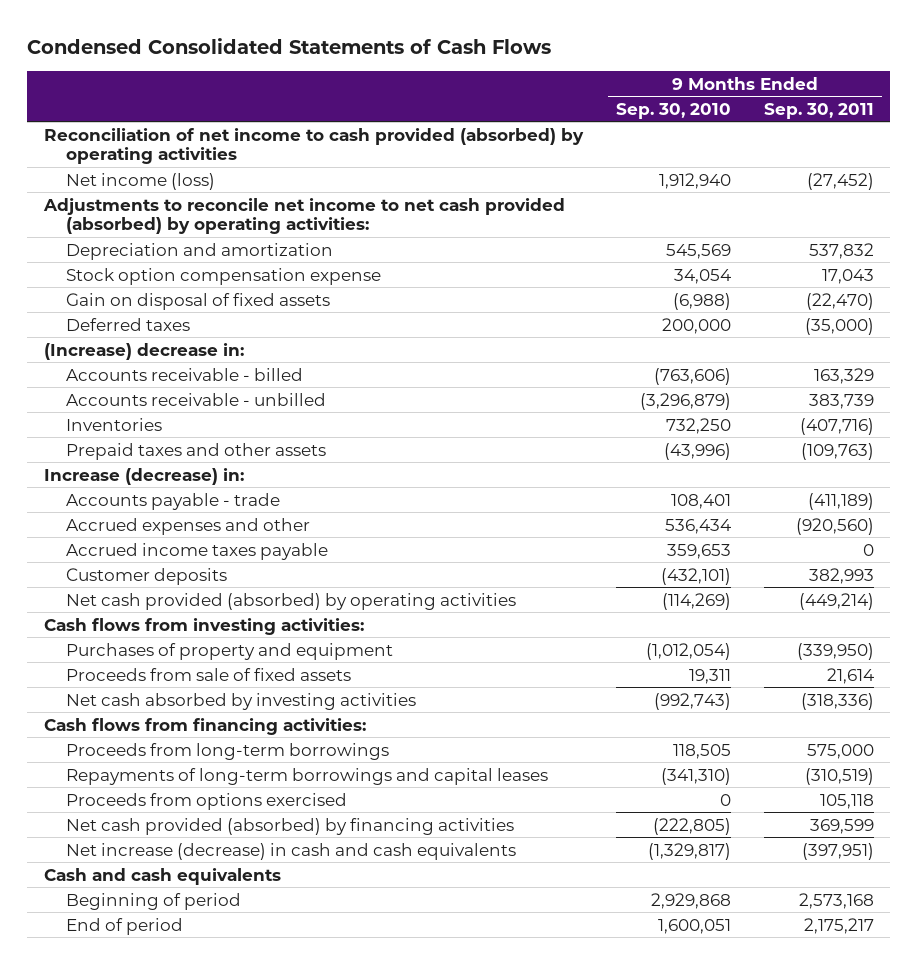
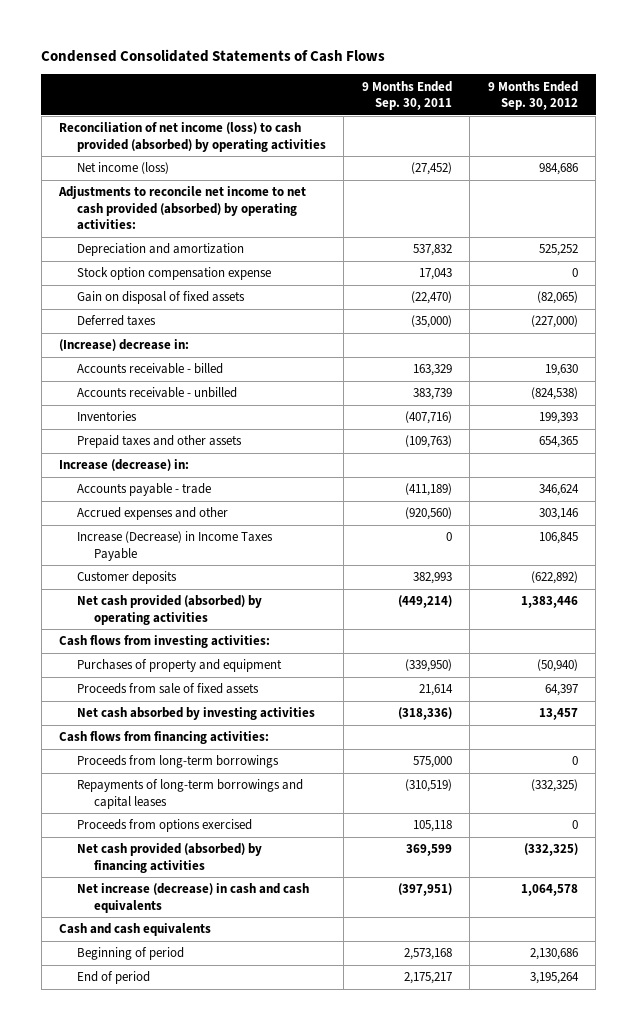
- | 9 Months Ended Sep. 30, 2010 | 9 Months Ended Sep. 30, 2011
+ | 9 Months Ended Sep. 30, 2011 | 9 Months Ended Sep. 30, 2012
- Reconciliation of net income to cash provided (absorbed) by operating activities
+ Reconciliation of net income (loss) to cash provided (absorbed) by operating activities
- Accrued income taxes payable | 359,653 | 0
+ Increase (Decrease) in Income Taxes Payable | 0 | 106,845

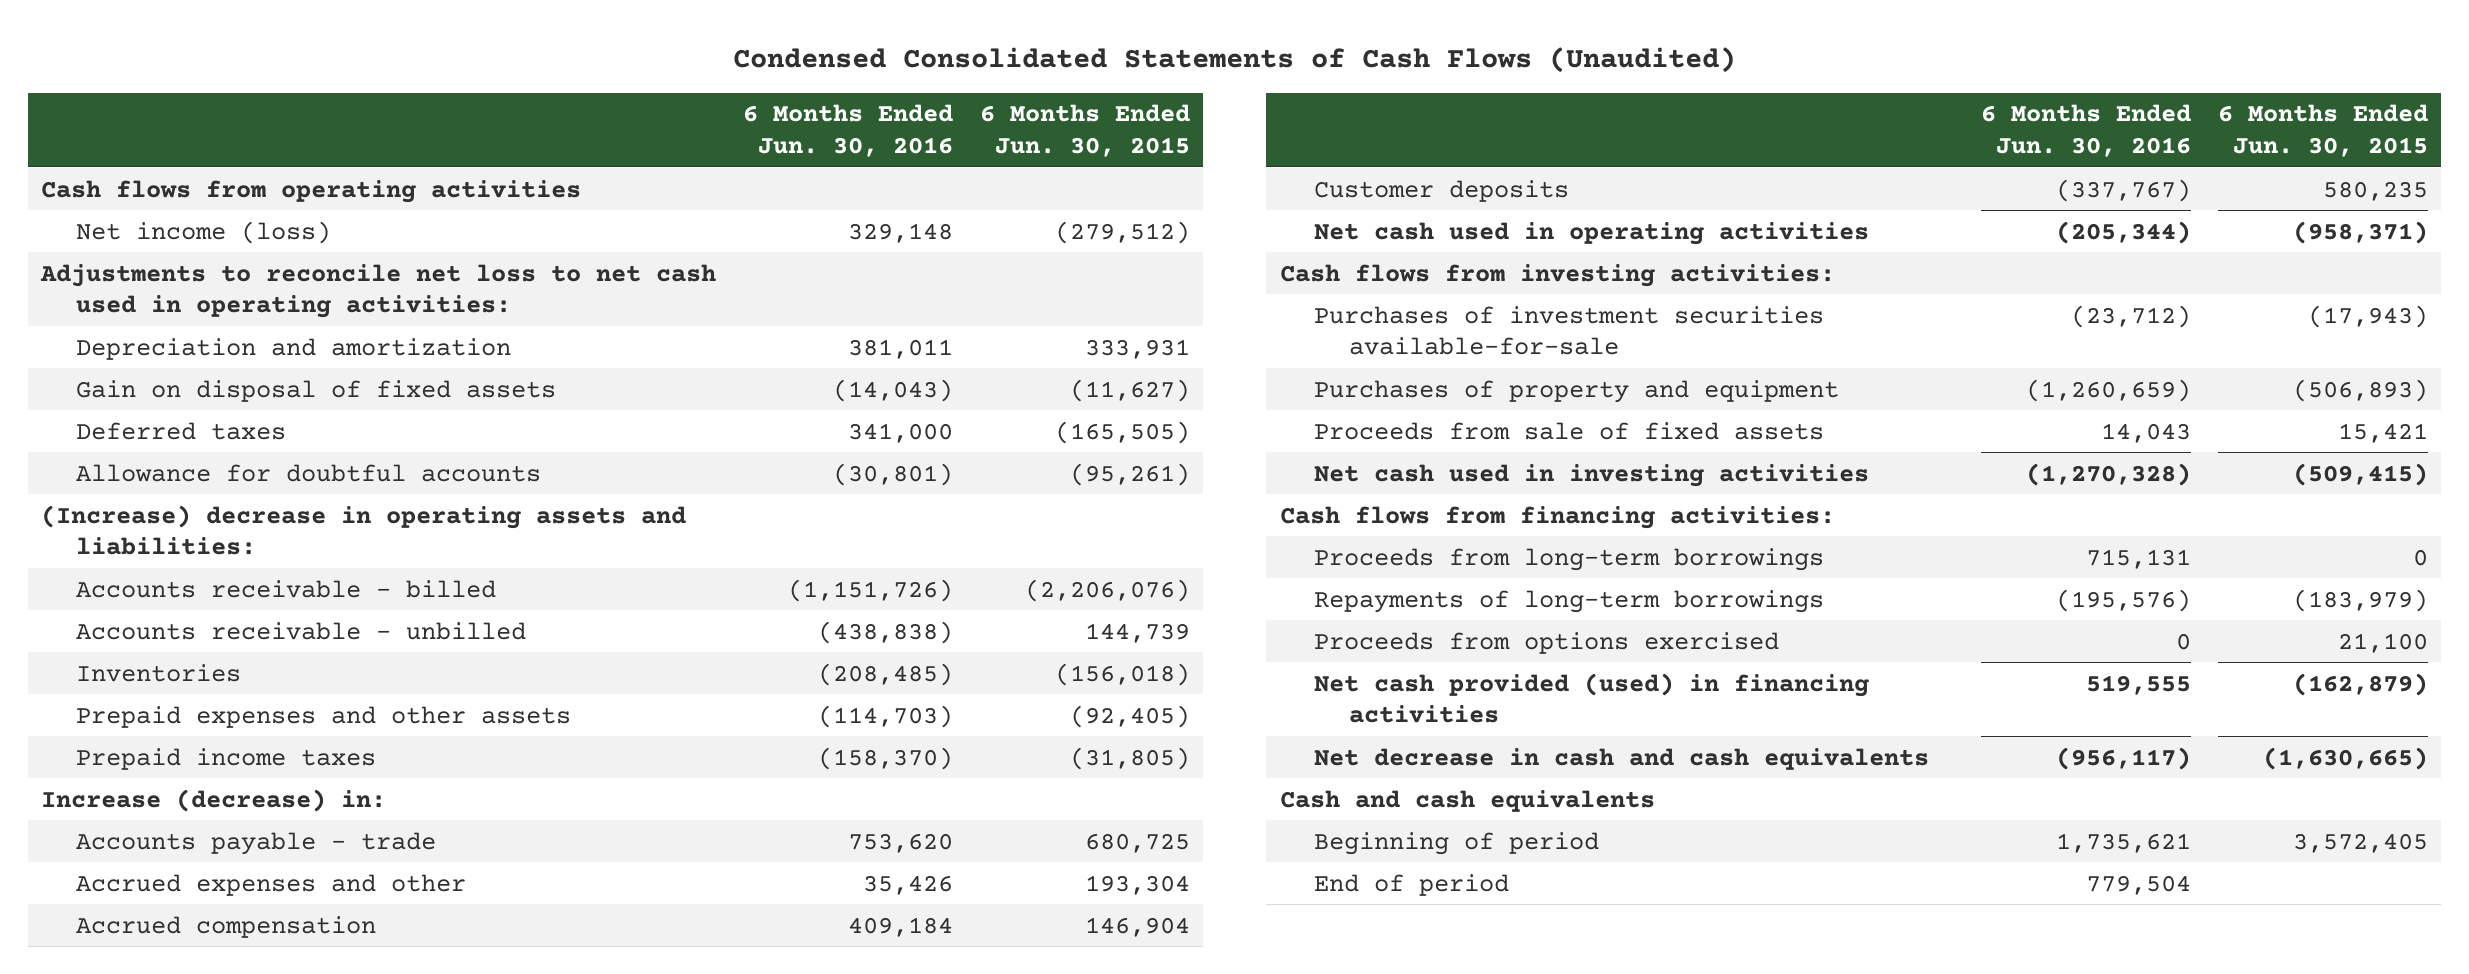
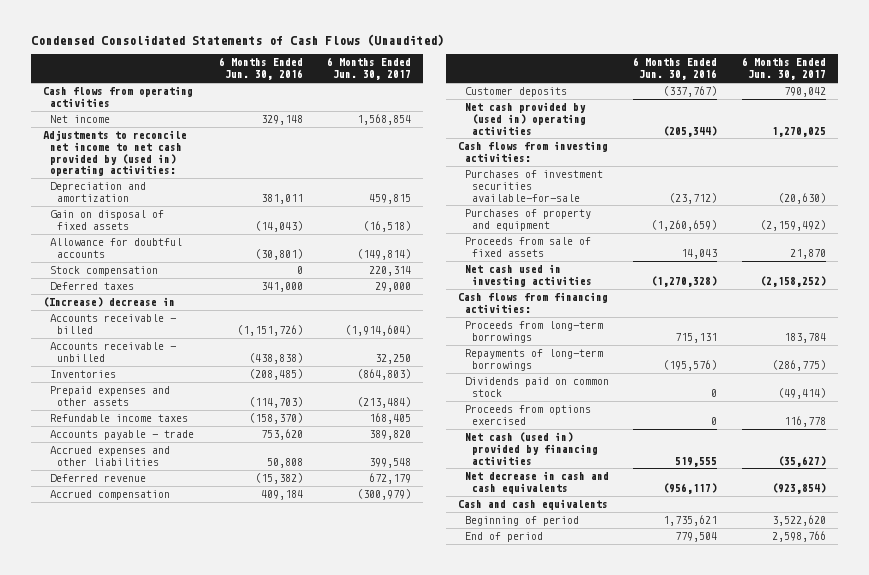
- | 6 Months Ended Jun. 30, 2016 | 6 Months Ended Jun. 30, 2015
+ | 6 Months Ended Jun. 30, 2016 | 6 Months Ended Jun. 30, 2017
- Net income (loss) | 329,148 | (279,512)
- Adjustments to reconcile net loss to net cash used in operating activities:
+ Net income | 329,148 | 1,568,854
+ Adjustments to reconcile net income to net cash provided by (used in) operating activities:
- (Increase) decrease in operating assets and liabilities:
+ Stock compensation | 0 | 220,314
moved down: Deferred taxes | 341,000 | 29,000
+ (Increase) decrease in
- Prepaid income taxes | (158,370) | (31,805)
- Increase (decrease) in:
+ Refundable income taxes | (158,370) | 168,405
- Accrued expenses and other | 35,426 | 193,304
+ Accrued expenses and other liabilities | 50,808 | 399,548
+ Deferred revenue | (15,382) | 672,179
- Net cash used in operating activities | (205,344) | (958,371)
+ Net cash provided by (used in) operating activities | (205,344) | 1,270,025
+ Dividends paid on common stock | 0 | (49,414)
- Net cash provided (used) in financing activities | 519,555 | (162,879)
+ Net cash (used in) provided by financing activities | 519,555 | (35,627)

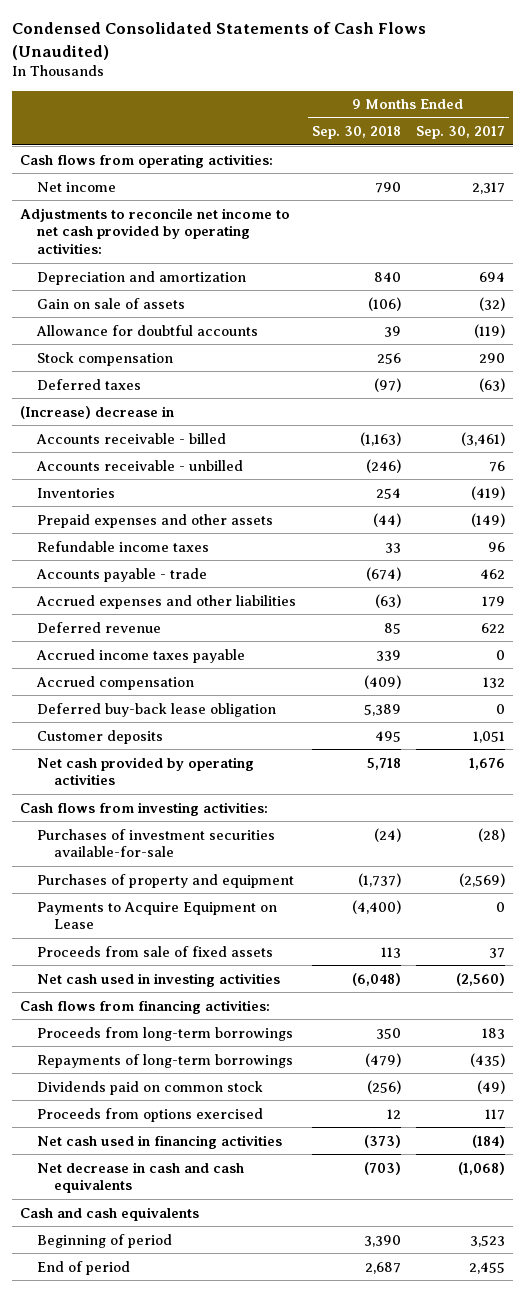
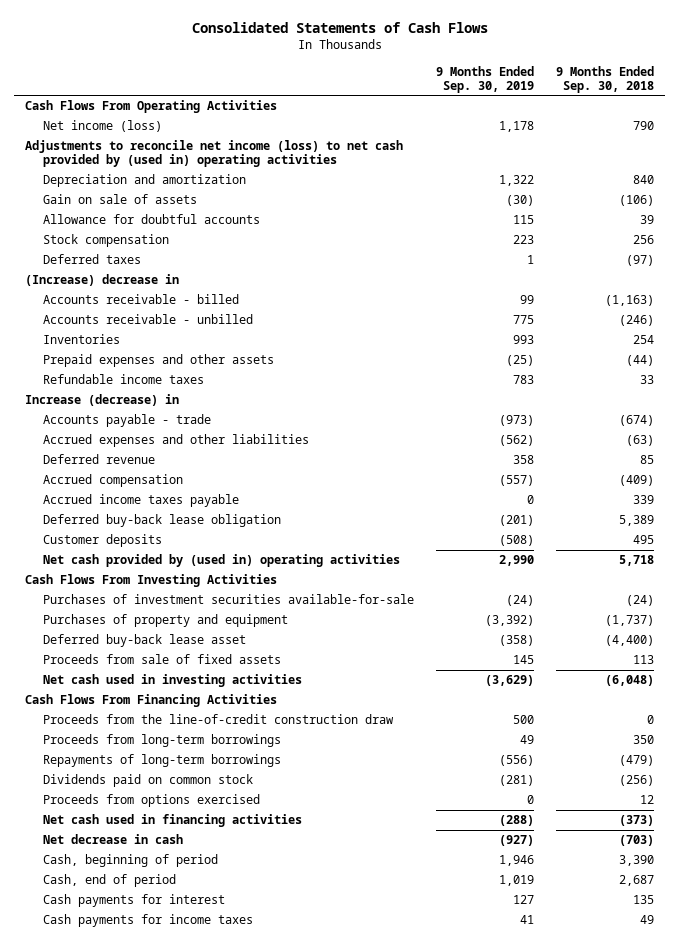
- Condensed Consolidated Statements of Cash Flows (Unaudited)
+ Consolidated Statements of Cash Flows
- | 9 Months Ended Sep. 30, 2018 | 9 Months Ended Sep. 30, 2017
+ | 9 Months Ended Sep. 30, 2019 | 9 Months Ended Sep. 30, 2018
- Cash flows from operating activities:
- Net income | 790 | 2,317
- Adjustments to reconcile net income to net cash provided by operating activities:
+ Cash Flows From Operating Activities
+ Net income (loss) | 1,178 | 790
+ Adjustments to reconcile net income (loss) to net cash provided by (used in) operating activities
+ Increase (decrease) in
moved down: Accrued income taxes payable | 0 | 339
- Net cash provided by operating activities | 5,718 | 1,676
- Cash flows from investing activities:
+ Net cash provided by (used in) operating activities | 2,990 | 5,718
+ Cash Flows From Investing Activities
- Payments to Acquire Equipment on Lease | (4,400) | 0
+ Deferred buy-back lease asset | (358) | (4,400)
- Cash flows from financing activities:
+ Cash Flows From Financing Activities
+ Proceeds from the line-of-credit construction draw | 500 | 0
- Net decrease in cash and cash equivalents | (703) | (1,068)
- Cash and cash equivalents
- Beginning of period | 3,390 | 3,523
- End of period | 2,687 | 2,455
+ Net decrease in cash | (927) | (703)
+ Cash, beginning of period | 1,946 | 3,390
+ Cash, end of period | 1,019 | 2,687
+ Cash payments for interest | 127 | 135
+ Cash payments for income taxes | 41 | 49

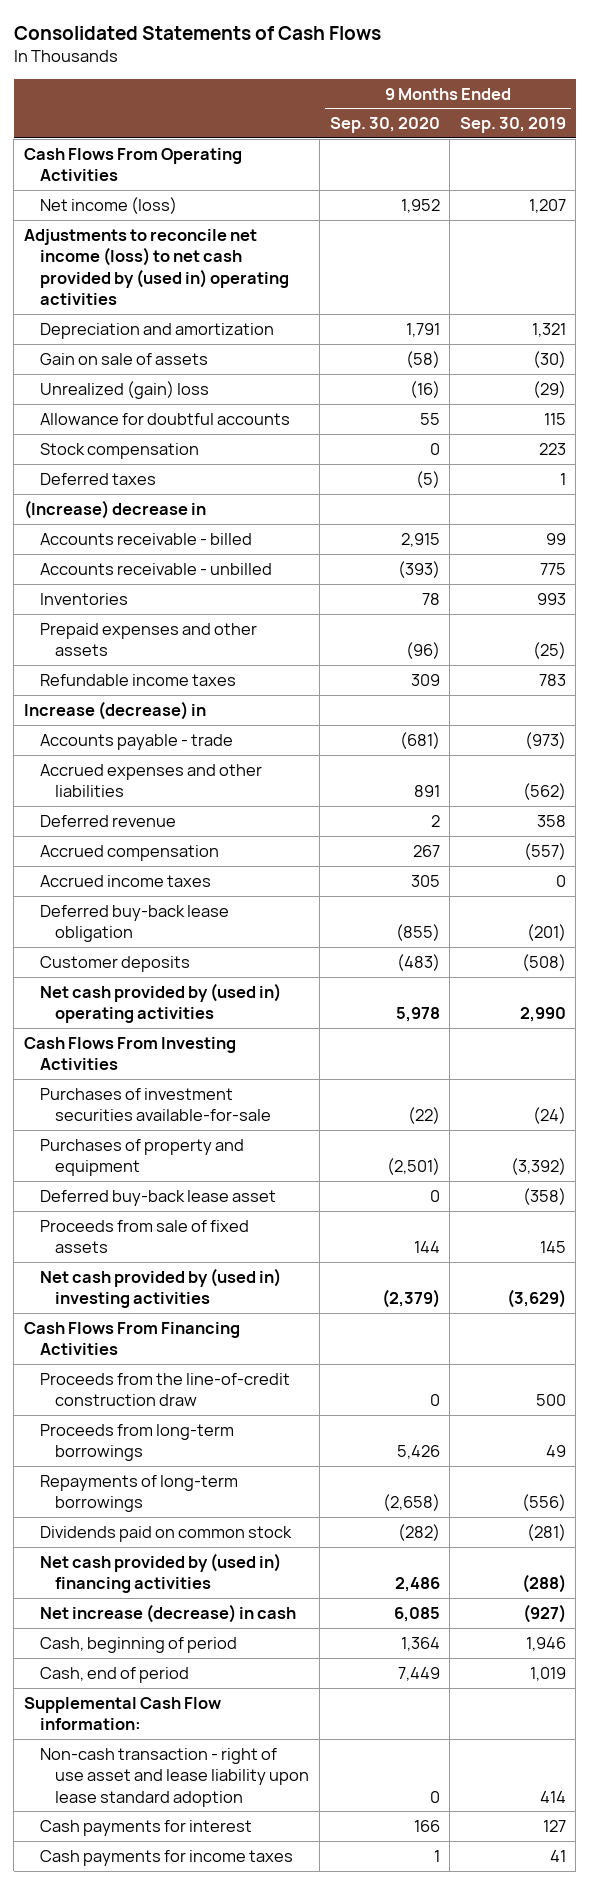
- | 9 Months Ended Sep. 30, 2019 | 9 Months Ended Sep. 30, 2018
+ | 9 Months Ended Sep. 30, 2020 | 9 Months Ended Sep. 30, 2019
- Net income (loss) | 1,178 | 790
+ Net income (loss) | 1,952 | 1,207
- Depreciation and amortization | 1,322 | 840
+ Depreciation and amortization | 1,791 | 1,321
+ Unrealized (gain) loss | (16) | (29)
- Accrued income taxes payable | 0 | 339
+ Accrued income taxes | 305 | 0
- Net cash used in investing activities | (3,629) | (6,048)
+ Net cash provided by (used in) investing activities | (2,379) | (3,629)
- Proceeds from options exercised | 0 | 12
- Net cash used in financing activities | (288) | (373)
- Net decrease in cash | (927) | (703)
+ Net cash provided by (used in) financing activities | 2,486 | (288)
+ Net increase (decrease) in cash | 6,085 | (927)
+ Supplemental Cash Flow information:
+ Non-cash transaction - right of use asset and lease liability upon lease standard adoption | 0 | 414

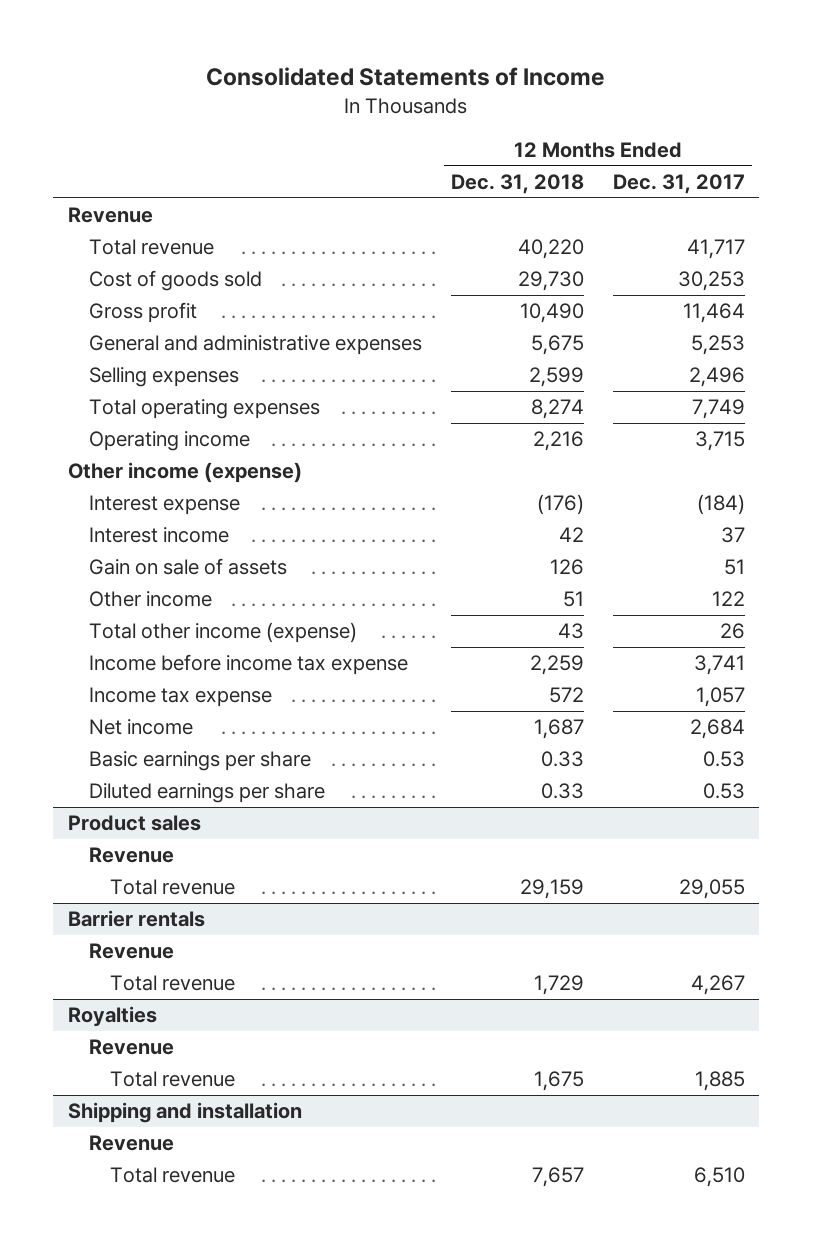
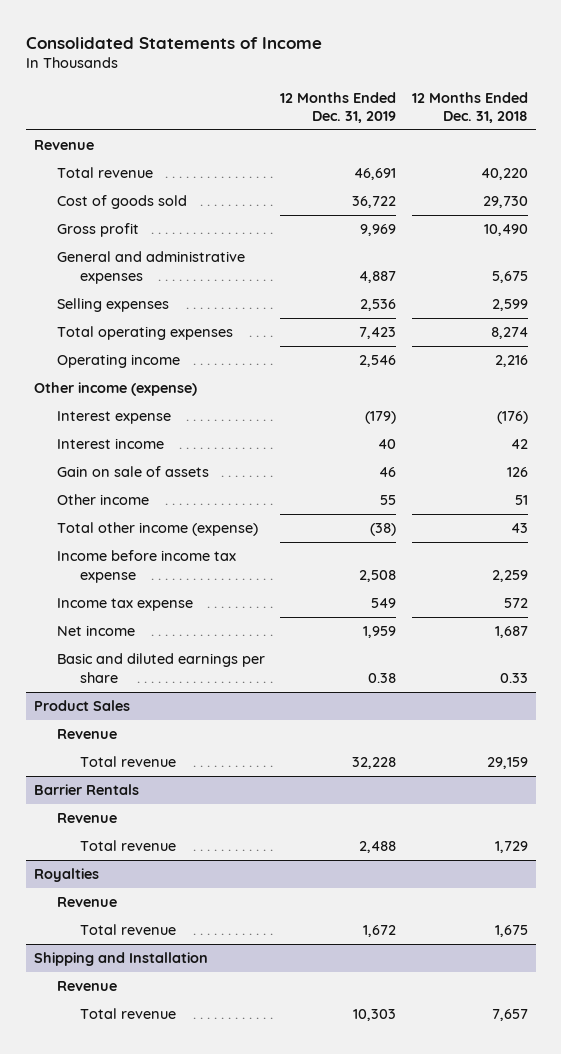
- | 12 Months Ended Dec. 31, 2018 | 12 Months Ended Dec. 31, 2017
+ | 12 Months Ended Dec. 31, 2019 | 12 Months Ended Dec. 31, 2018
- Basic earnings per share | 0.33 | 0.53
- Diluted earnings per share | 0.33 | 0.53
- Product sales
+ Basic and diluted earnings per share | 0.38 | 0.33
+ Product Sales
- Barrier rentals
+ Barrier Rentals
- Shipping and installation
+ Shipping and Installation

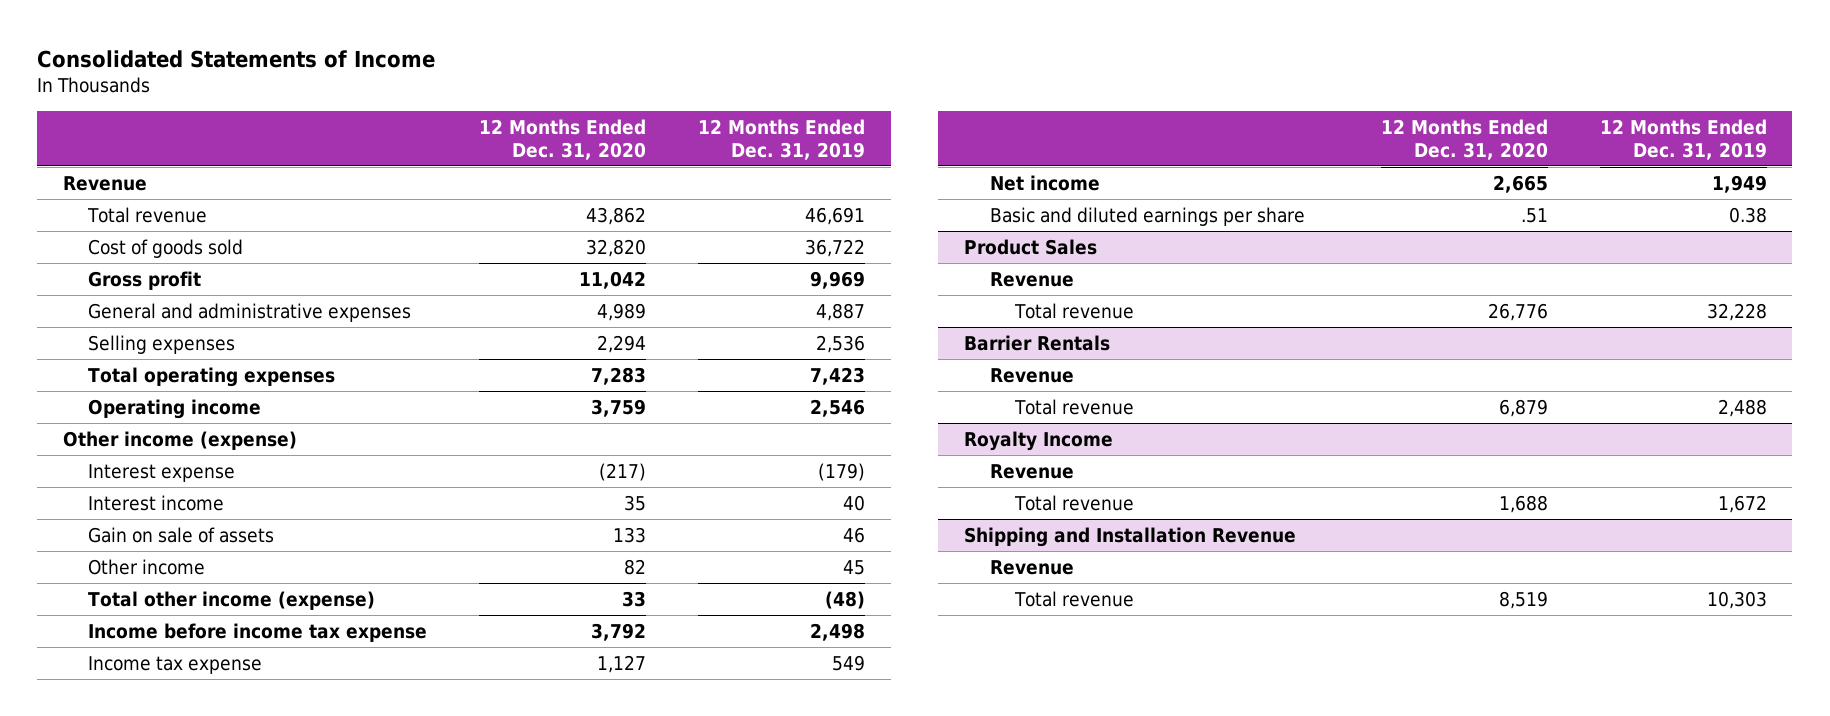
- | 12 Months Ended Dec. 31, 2019 | 12 Months Ended Dec. 31, 2018
+ | 12 Months Ended Dec. 31, 2020 | 12 Months Ended Dec. 31, 2019
- Other income | 55 | 51
- Total other income (expense) | (38) | 43
- Income before income tax expense | 2,508 | 2,259
+ Other income | 82 | 45
+ Total other income (expense) | 33 | (48)
+ Income before income tax expense | 3,792 | 2,498
- Net income | 1,959 | 1,687
+ Net income | 2,665 | 1,949
- Royalties
+ Royalty Income
- Shipping and Installation
+ Shipping and Installation Revenue

